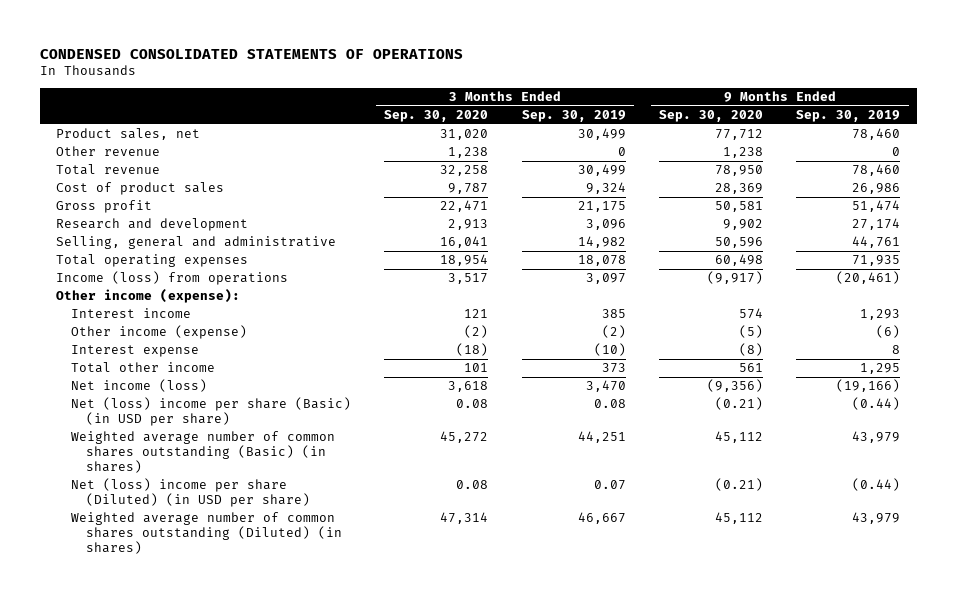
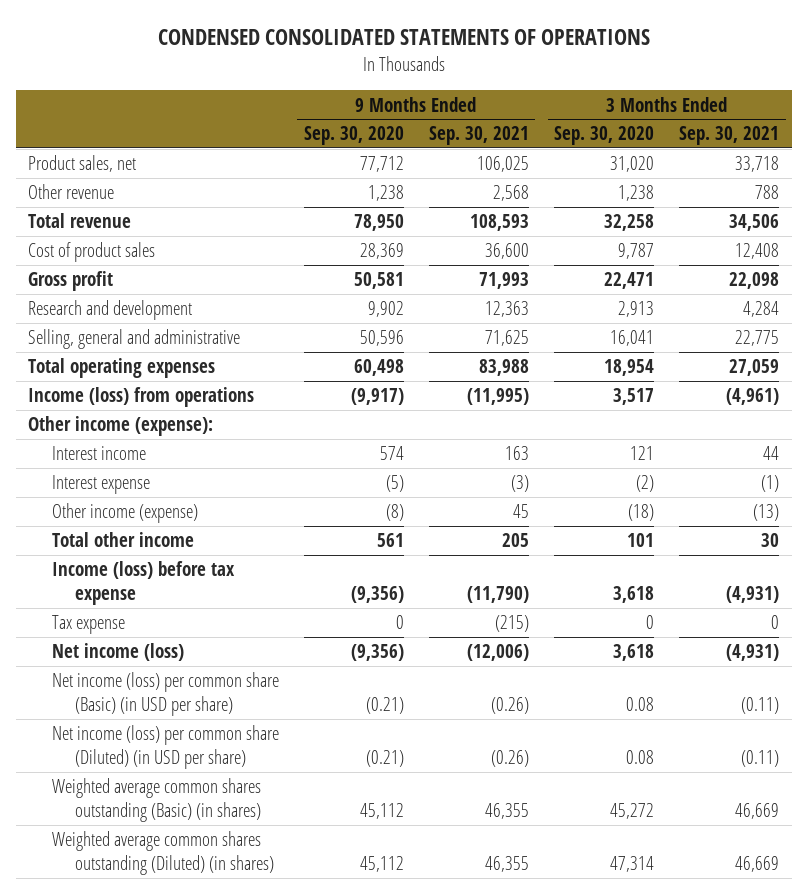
- | 3 Months Ended Sep. 30, 2020 | 3 Months Ended Sep. 30, 2019 | 9 Months Ended Sep. 30, 2020 | 9 Months Ended Sep. 30, 2019
+ | 9 Months Ended Sep. 30, 2020 | 9 Months Ended Sep. 30, 2021 | 3 Months Ended Sep. 30, 2020 | 3 Months Ended Sep. 30, 2021
- Other income (expense) | (2) | (2) | (5) | (6)
- Interest expense | (18) | (10) | (8) | 8
+ Interest expense | (5) | (3) | (2) | (1)
+ Other income (expense) | (8) | 45 | (18) | (13)
+ Income (loss) before tax expense | (9,356) | (11,790) | 3,618 | (4,931)
+ Tax expense | 0 | (215) | 0 | 0
- Net (loss) income per share (Basic) (in USD per share) | 0.08 | 0.08 | (0.21) | (0.44)
- Weighted average number of common shares outstanding (Basic) (in shares) | 45,272 | 44,251 | 45,112 | 43,979
- Net (loss) income per share (Diluted) (in USD per share) | 0.08 | 0.07 | (0.21) | (0.44)
- Weighted average number of common shares outstanding (Diluted) (in shares) | 47,314 | 46,667 | 45,112 | 43,979
+ Net income (loss) per common share (Basic) (in USD per share) | (0.21) | (0.26) | 0.08 | (0.11)
+ Net income (loss) per common share (Diluted) (in USD per share) | (0.21) | (0.26) | 0.08 | (0.11)
+ Weighted average common shares outstanding (Basic) (in shares) | 45,112 | 46,355 | 45,272 | 46,669
+ Weighted average common shares outstanding (Diluted) (in shares) | 45,112 | 46,355 | 47,314 | 46,669

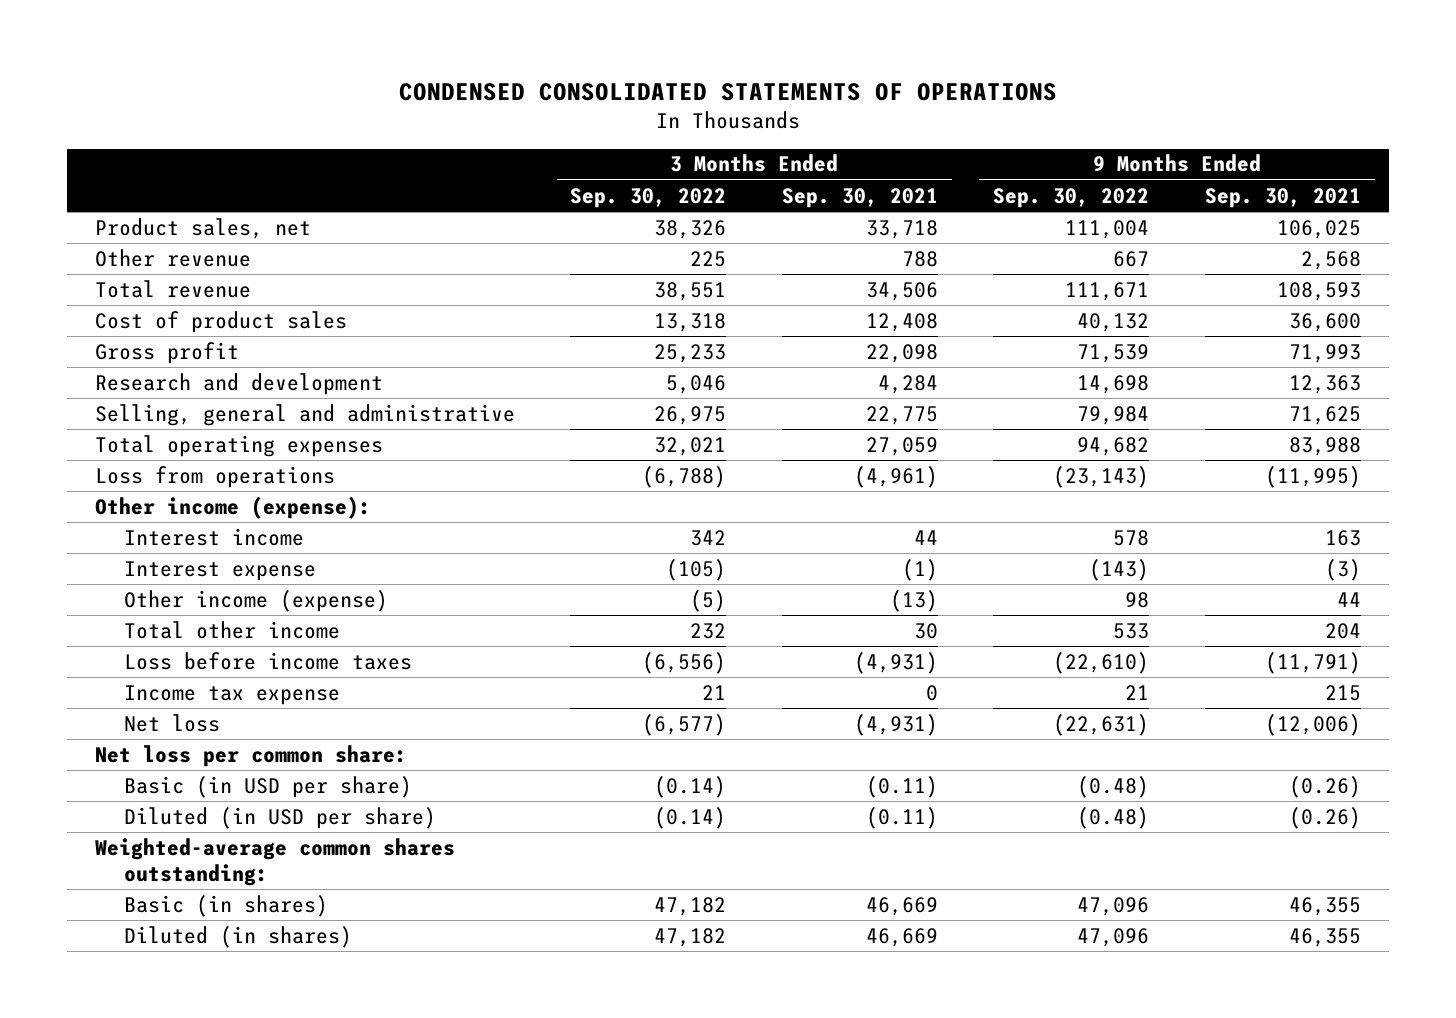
- | 9 Months Ended Sep. 30, 2020 | 9 Months Ended Sep. 30, 2021 | 3 Months Ended Sep. 30, 2020 | 3 Months Ended Sep. 30, 2021
+ | 3 Months Ended Sep. 30, 2022 | 3 Months Ended Sep. 30, 2021 | 9 Months Ended Sep. 30, 2022 | 9 Months Ended Sep. 30, 2021
- Income (loss) from operations | (9,917) | (11,995) | 3,517 | (4,961)
+ Loss from operations | (6,788) | (4,961) | (23,143) | (11,995)
- Other income (expense) | (8) | 45 | (18) | (13)
- Total other income | 561 | 205 | 101 | 30
- Income (loss) before tax expense | (9,356) | (11,790) | 3,618 | (4,931)
- Tax expense | 0 | (215) | 0 | 0
- Net income (loss) | (9,356) | (12,006) | 3,618 | (4,931)
- Net income (loss) per common share (Basic) (in USD per share) | (0.21) | (0.26) | 0.08 | (0.11)
- Net income (loss) per common share (Diluted) (in USD per share) | (0.21) | (0.26) | 0.08 | (0.11)
- Weighted average common shares outstanding (Basic) (in shares) | 45,112 | 46,355 | 45,272 | 46,669
- Weighted average common shares outstanding (Diluted) (in shares) | 45,112 | 46,355 | 47,314 | 46,669
+ Other income (expense) | (5) | (13) | 98 | 44
+ Total other income | 232 | 30 | 533 | 204
+ Loss before income taxes | (6,556) | (4,931) | (22,610) | (11,791)
+ Income tax expense | 21 | 0 | 21 | 215
+ Net loss | (6,577) | (4,931) | (22,631) | (12,006)
+ Net loss per common share:
+ Basic (in USD per share) | (0.14) | (0.11) | (0.48) | (0.26)
+ Diluted (in USD per share) | (0.14) | (0.11) | (0.48) | (0.26)
+ Weighted-average common shares outstanding:
+ Basic (in shares) | 47,182 | 46,669 | 47,096 | 46,355
+ Diluted (in shares) | 47,182 | 46,669 | 47,096 | 46,355

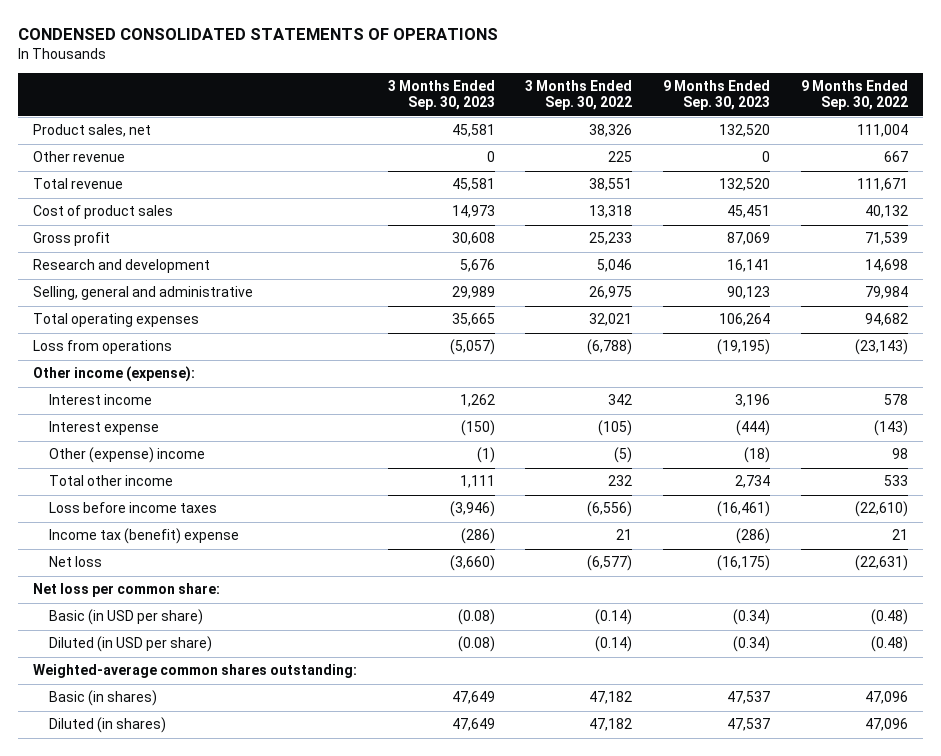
- | 3 Months Ended Sep. 30, 2022 | 3 Months Ended Sep. 30, 2021 | 9 Months Ended Sep. 30, 2022 | 9 Months Ended Sep. 30, 2021
+ | 3 Months Ended Sep. 30, 2023 | 3 Months Ended Sep. 30, 2022 | 9 Months Ended Sep. 30, 2023 | 9 Months Ended Sep. 30, 2022
- Other income (expense) | (5) | (13) | 98 | 44
+ Other (expense) income | (1) | (5) | (18) | 98
- Income tax expense | 21 | 0 | 21 | 215
+ Income tax (benefit) expense | (286) | 21 | (286) | 21

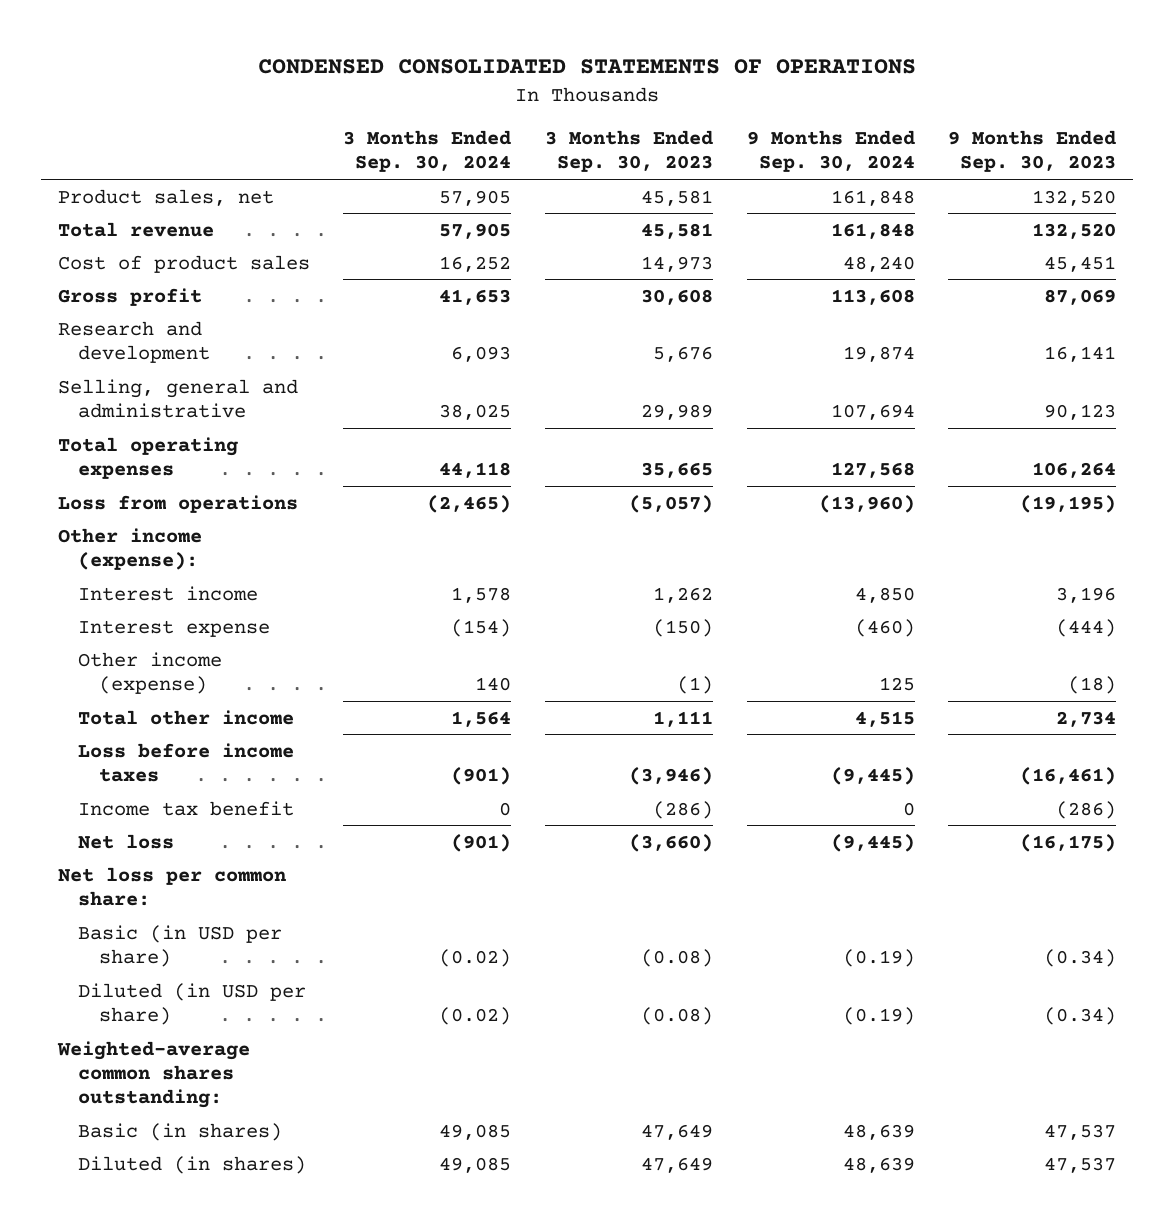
- | 3 Months Ended Sep. 30, 2023 | 3 Months Ended Sep. 30, 2022 | 9 Months Ended Sep. 30, 2023 | 9 Months Ended Sep. 30, 2022
+ | 3 Months Ended Sep. 30, 2024 | 3 Months Ended Sep. 30, 2023 | 9 Months Ended Sep. 30, 2024 | 9 Months Ended Sep. 30, 2023
- Other revenue | 0 | 225 | 0 | 667
- Other (expense) income | (1) | (5) | (18) | 98
+ Other income (expense) | 140 | (1) | 125 | (18)
- Income tax (benefit) expense | (286) | 21 | (286) | 21
+ Income tax benefit | 0 | (286) | 0 | (286)

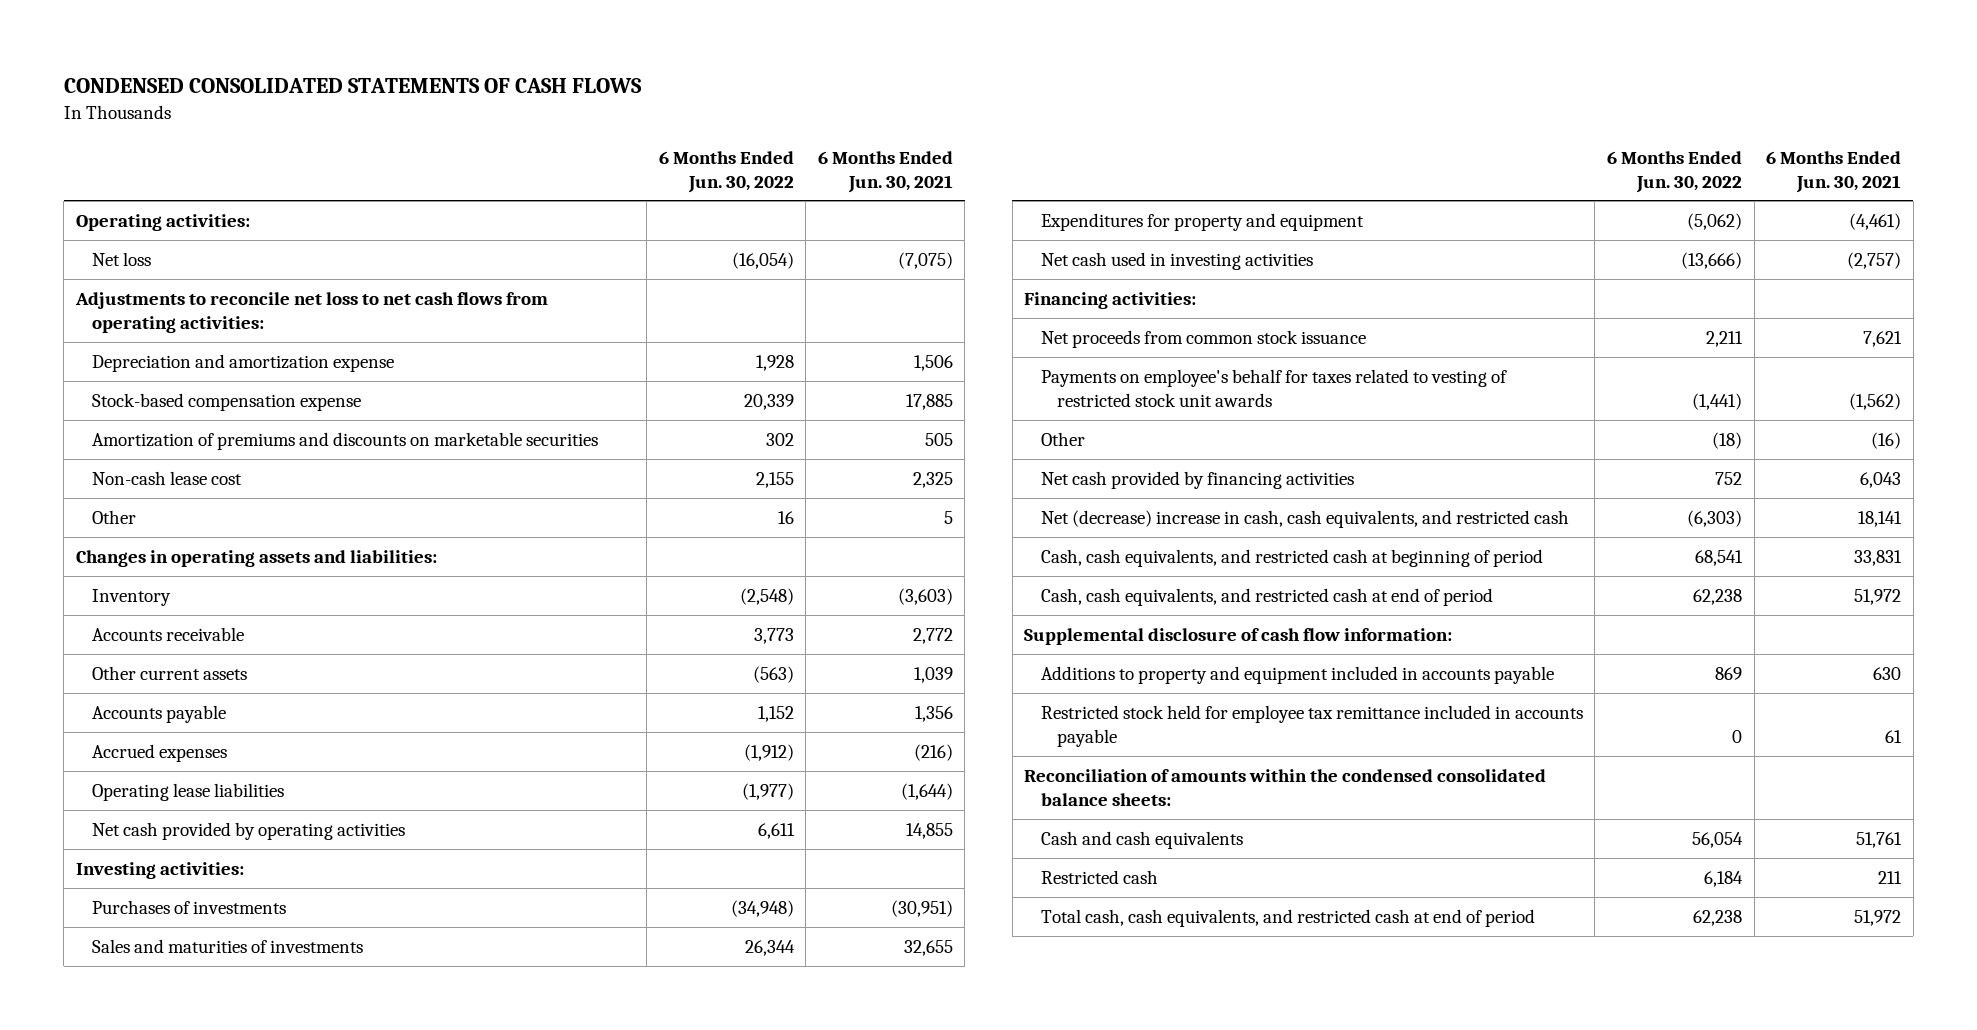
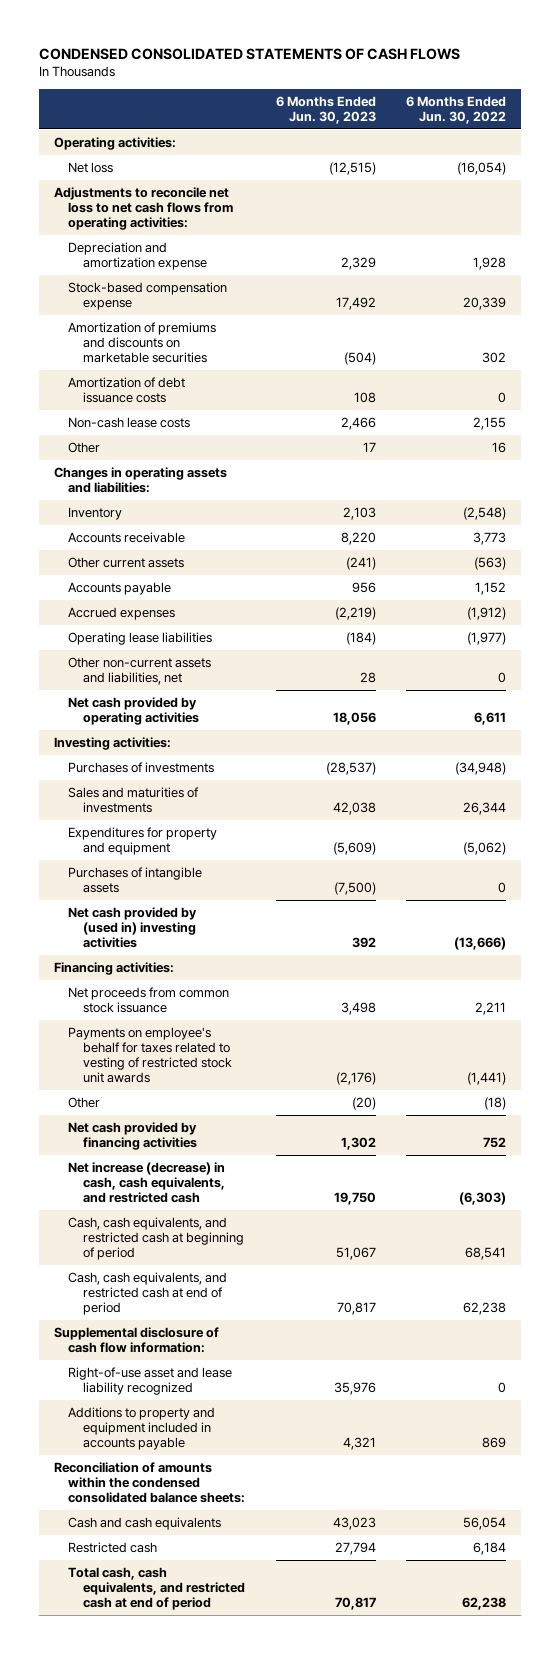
- | 6 Months Ended Jun. 30, 2022 | 6 Months Ended Jun. 30, 2021
+ | 6 Months Ended Jun. 30, 2023 | 6 Months Ended Jun. 30, 2022
- Non-cash lease cost | 2,155 | 2,325
+ Amortization of debt issuance costs | 108 | 0
+ Non-cash lease costs | 2,466 | 2,155
+ Other non-current assets and liabilities, net | 28 | 0
- Net cash used in investing activities | (13,666) | (2,757)
+ Purchases of intangible assets | (7,500) | 0
+ Net cash provided by (used in) investing activities | 392 | (13,666)
- Net (decrease) increase in cash, cash equivalents, and restricted cash | (6,303) | 18,141
+ Net increase (decrease) in cash, cash equivalents, and restricted cash | 19,750 | (6,303)
+ Right-of-use asset and lease liability recognized | 35,976 | 0
- Restricted stock held for employee tax remittance included in accounts payable | 0 | 61

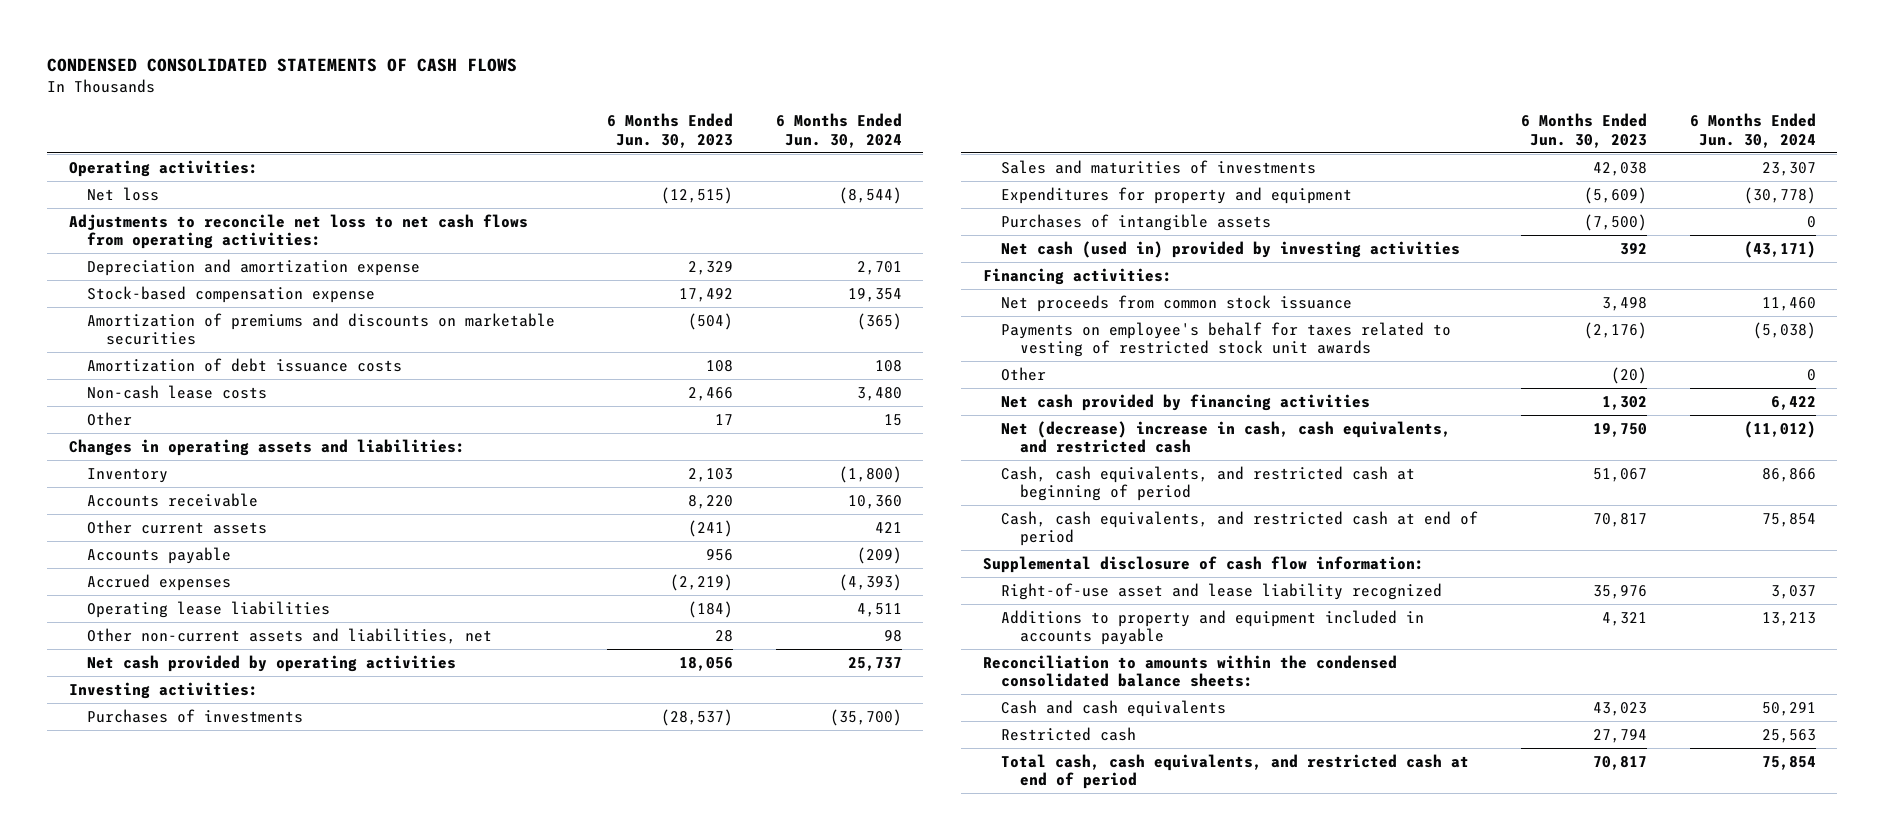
- | 6 Months Ended Jun. 30, 2023 | 6 Months Ended Jun. 30, 2022
+ | 6 Months Ended Jun. 30, 2023 | 6 Months Ended Jun. 30, 2024
- Net cash provided by (used in) investing activities | 392 | (13,666)
+ Net cash (used in) provided by investing activities | 392 | (43,171)
- Net increase (decrease) in cash, cash equivalents, and restricted cash | 19,750 | (6,303)
+ Net (decrease) increase in cash, cash equivalents, and restricted cash | 19,750 | (11,012)
- Reconciliation of amounts within the condensed consolidated balance sheets:
+ Reconciliation to amounts within the condensed consolidated balance sheets:

